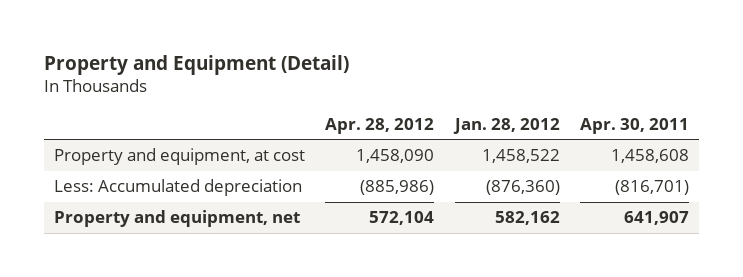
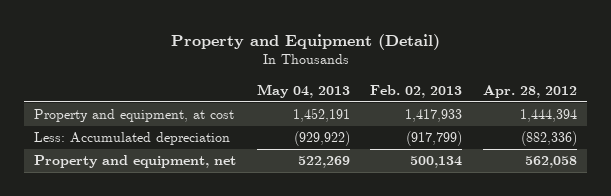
- | Apr. 28, 2012 | Jan. 28, 2012 | Apr. 30, 2011
+ | May 04, 2013 | Feb. 02, 2013 | Apr. 28, 2012
- Property and equipment, at cost | 1,458,090 | 1,458,522 | 1,458,608
- Less: Accumulated depreciation | (885,986) | (876,360) | (816,701)
- Property and equipment, net | 572,104 | 582,162 | 641,907
+ Property and equipment, at cost | 1,452,191 | 1,417,933 | 1,444,394
+ Less: Accumulated depreciation | (929,922) | (917,799) | (882,336)
+ Property and equipment, net | 522,269 | 500,134 | 562,058

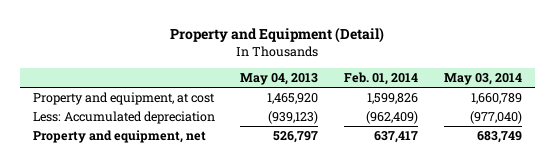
- | May 04, 2013 | Feb. 02, 2013 | Apr. 28, 2012
+ | May 04, 2013 | Feb. 01, 2014 | May 03, 2014
- Property and equipment, at cost | 1,452,191 | 1,417,933 | 1,444,394
- Less: Accumulated depreciation | (929,922) | (917,799) | (882,336)
- Property and equipment, net | 522,269 | 500,134 | 562,058
+ Property and equipment, at cost | 1,465,920 | 1,599,826 | 1,660,789
+ Less: Accumulated depreciation | (939,123) | (962,409) | (977,040)
+ Property and equipment, net | 526,797 | 637,417 | 683,749

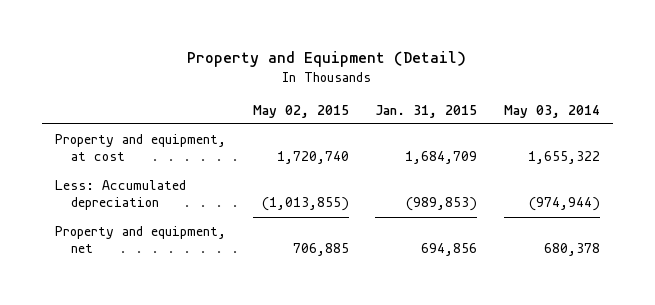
- | May 04, 2013 | Feb. 01, 2014 | May 03, 2014
+ | May 02, 2015 | Jan. 31, 2015 | May 03, 2014
- Property and equipment, at cost | 1,465,920 | 1,599,826 | 1,660,789
- Less: Accumulated depreciation | (939,123) | (962,409) | (977,040)
- Property and equipment, net | 526,797 | 637,417 | 683,749
+ Property and equipment, at cost | 1,720,740 | 1,684,709 | 1,655,322
+ Less: Accumulated depreciation | (1,013,855) | (989,853) | (974,944)
+ Property and equipment, net | 706,885 | 694,856 | 680,378

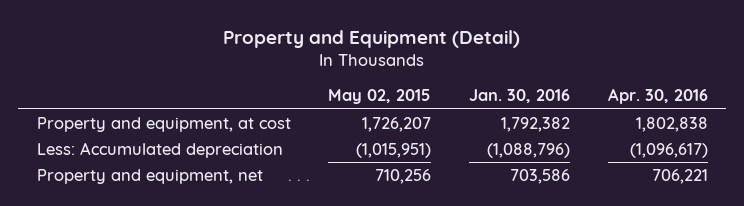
- | May 02, 2015 | Jan. 31, 2015 | May 03, 2014
+ | May 02, 2015 | Jan. 30, 2016 | Apr. 30, 2016
- Property and equipment, at cost | 1,720,740 | 1,684,709 | 1,655,322
- Less: Accumulated depreciation | (1,013,855) | (989,853) | (974,944)
- Property and equipment, net | 706,885 | 694,856 | 680,378
+ Property and equipment, at cost | 1,726,207 | 1,792,382 | 1,802,838
+ Less: Accumulated depreciation | (1,015,951) | (1,088,796) | (1,096,617)
+ Property and equipment, net | 710,256 | 703,586 | 706,221

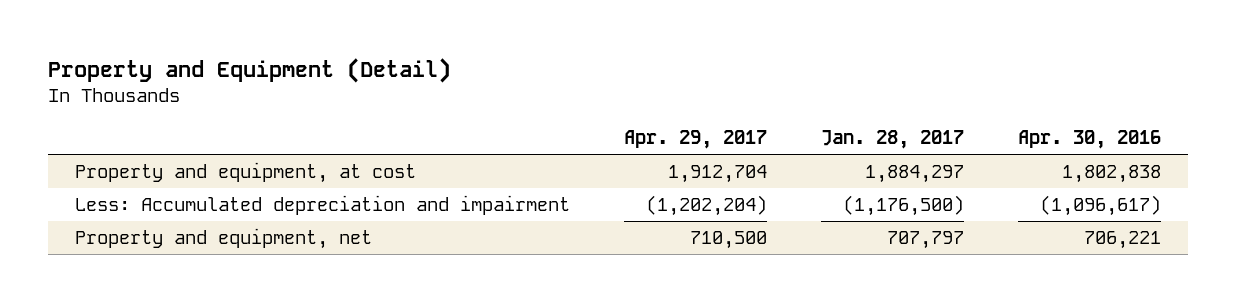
- | May 02, 2015 | Jan. 30, 2016 | Apr. 30, 2016
+ | Apr. 29, 2017 | Jan. 28, 2017 | Apr. 30, 2016
- Less: Accumulated depreciation | (1,015,951) | (1,088,796) | (1,096,617)
+ Less: Accumulated depreciation and impairment | (1,202,204) | (1,176,500) | (1,096,617)

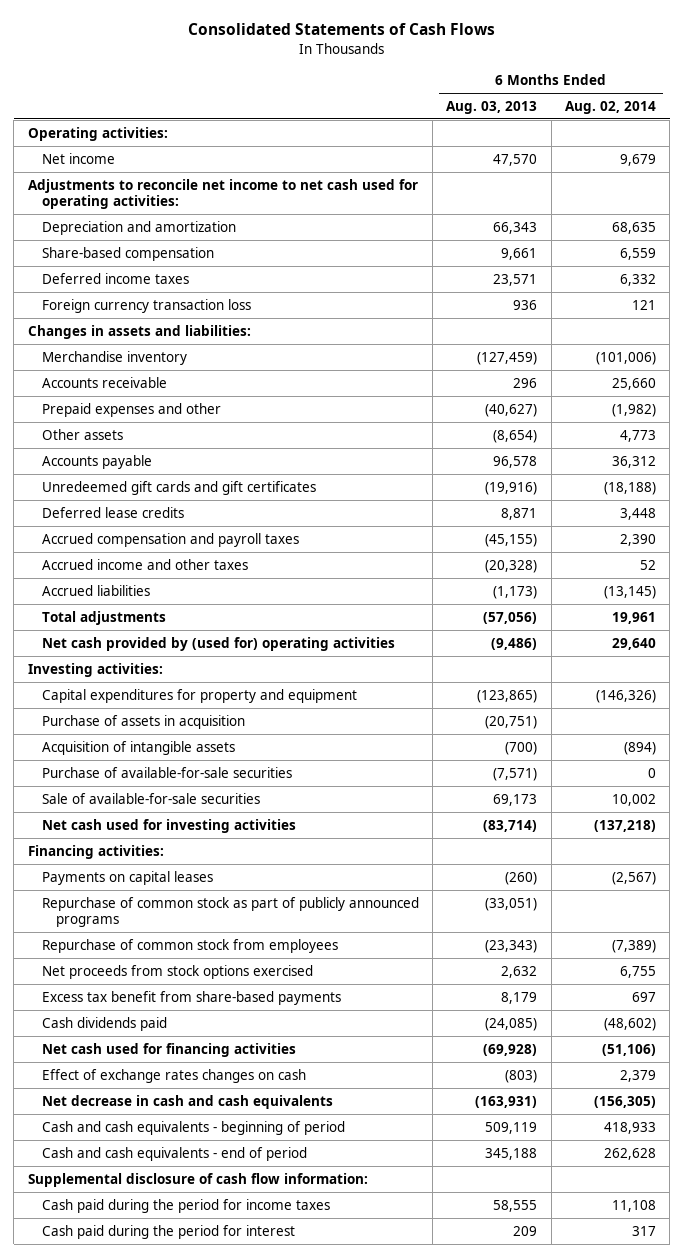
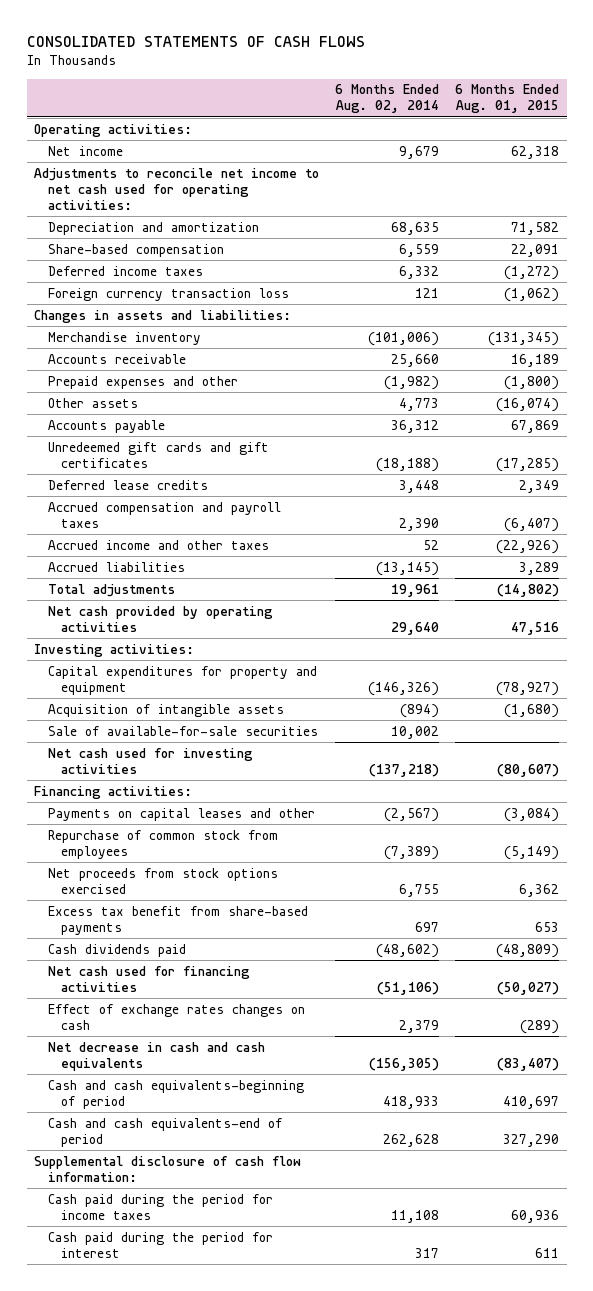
- Consolidated Statements of Cash Flows
+ CONSOLIDATED STATEMENTS OF CASH FLOWS
- | 6 Months Ended Aug. 03, 2013 | 6 Months Ended Aug. 02, 2014
+ | 6 Months Ended Aug. 02, 2014 | 6 Months Ended Aug. 01, 2015
- Net cash provided by (used for) operating activities | (9,486) | 29,640
+ Net cash provided by operating activities | 29,640 | 47,516
- Purchase of assets in acquisition | (20,751) |
- Purchase of available-for-sale securities | (7,571) | 0
- Payments on capital leases | (260) | (2,567)
- Repurchase of common stock as part of publicly announced programs | (33,051) |
+ Payments on capital leases and other | (2,567) | (3,084)
- Cash and cash equivalents - beginning of period | 509,119 | 418,933
- Cash and cash equivalents - end of period | 345,188 | 262,628
+ Cash and cash equivalents-beginning of period | 418,933 | 410,697
+ Cash and cash equivalents-end of period | 262,628 | 327,290

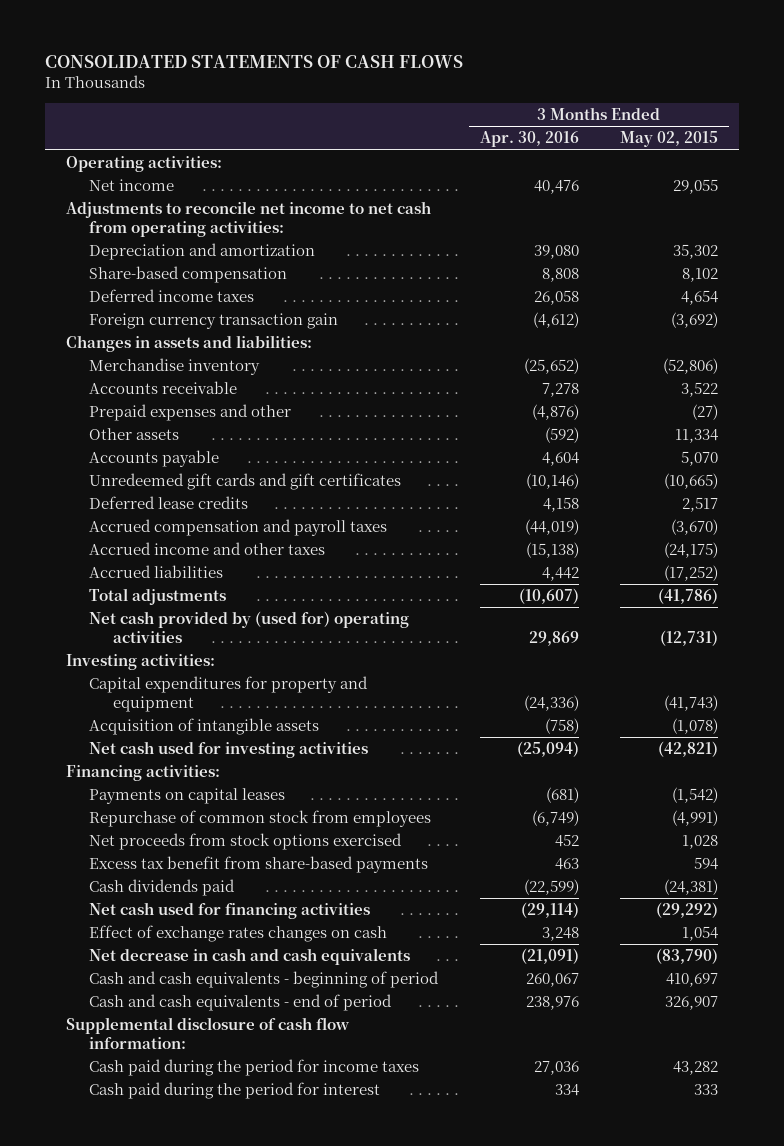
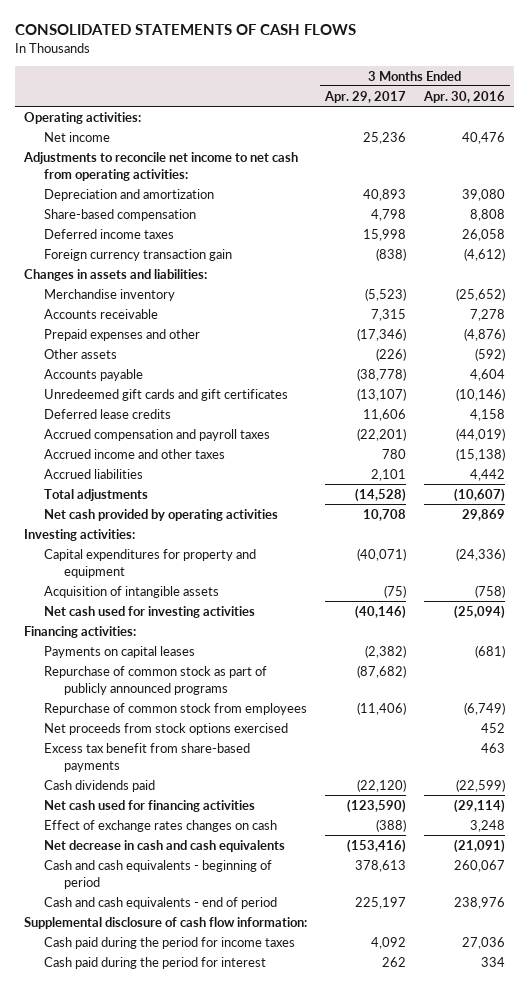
- | 3 Months Ended Apr. 30, 2016 | 3 Months Ended May 02, 2015
+ | 3 Months Ended Apr. 29, 2017 | 3 Months Ended Apr. 30, 2016
- Net cash provided by (used for) operating activities | 29,869 | (12,731)
+ Net cash provided by operating activities | 10,708 | 29,869
+ Repurchase of common stock as part of publicly announced programs | (87,682) |

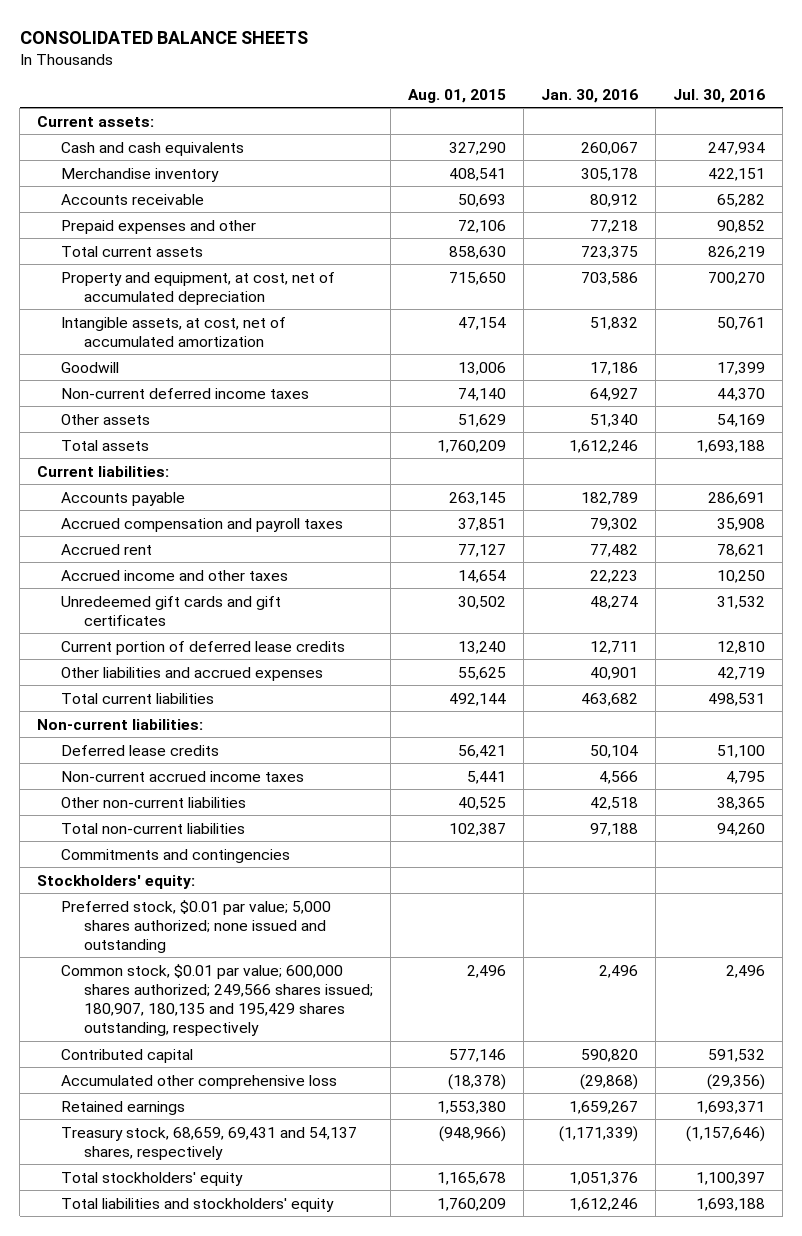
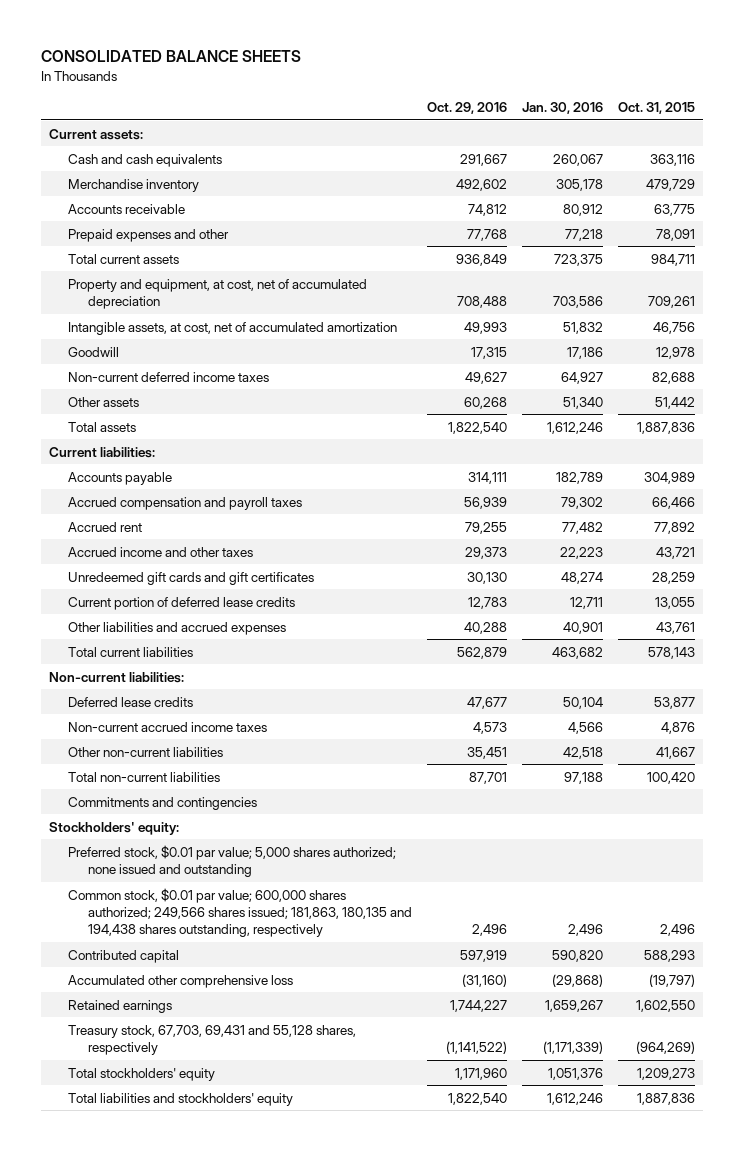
- | Aug. 01, 2015 | Jan. 30, 2016 | Jul. 30, 2016
+ | Oct. 29, 2016 | Jan. 30, 2016 | Oct. 31, 2015
- Common stock, $0.01 par value; 600,000 shares authorized; 249,566 shares issued; 180,907, 180,135 and 195,429 shares outstanding, respectively | 2,496 | 2,496 | 2,496
+ Common stock, $0.01 par value; 600,000 shares authorized; 249,566 shares issued; 181,863, 180,135 and 194,438 shares outstanding, respectively | 2,496 | 2,496 | 2,496
- Treasury stock, 68,659, 69,431 and 54,137 shares, respectively | (948,966) | (1,171,339) | (1,157,646)
+ Treasury stock, 67,703, 69,431 and 55,128 shares, respectively | (1,141,522) | (1,171,339) | (964,269)

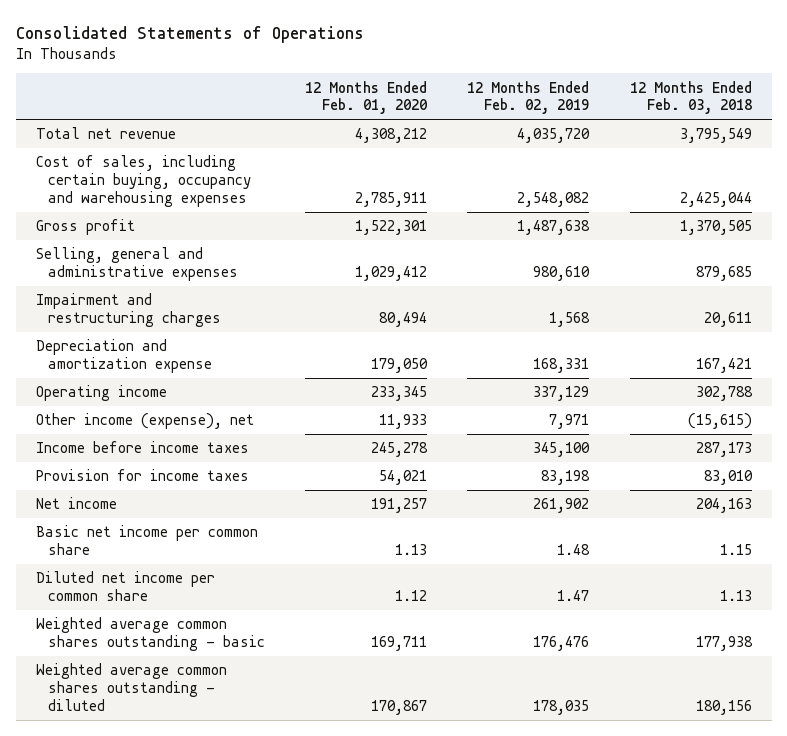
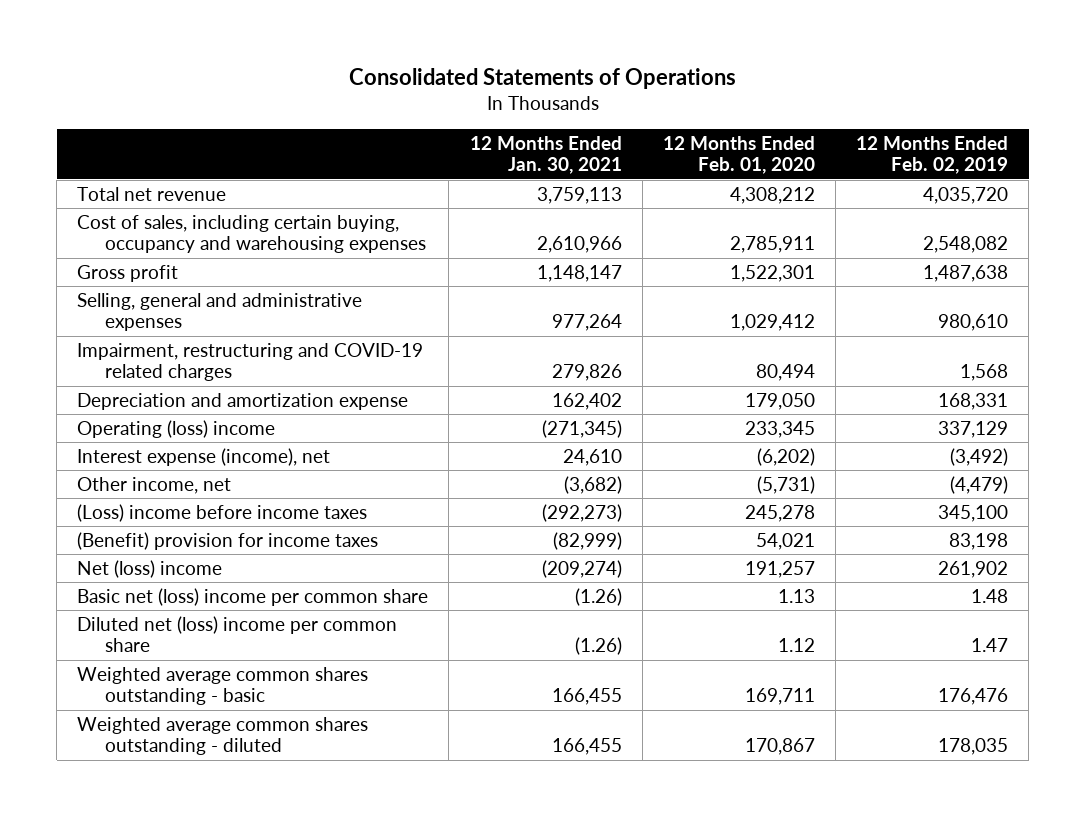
- | 12 Months Ended Feb. 01, 2020 | 12 Months Ended Feb. 02, 2019 | 12 Months Ended Feb. 03, 2018
+ | 12 Months Ended Jan. 30, 2021 | 12 Months Ended Feb. 01, 2020 | 12 Months Ended Feb. 02, 2019
- Impairment and restructuring charges | 80,494 | 1,568 | 20,611
+ Impairment, restructuring and COVID-19 related charges | 279,826 | 80,494 | 1,568
- Operating income | 233,345 | 337,129 | 302,788
- Other income (expense), net | 11,933 | 7,971 | (15,615)
- Income before income taxes | 245,278 | 345,100 | 287,173
- Provision for income taxes | 54,021 | 83,198 | 83,010
- Net income | 191,257 | 261,902 | 204,163
- Basic net income per common share | 1.13 | 1.48 | 1.15
- Diluted net income per common share | 1.12 | 1.47 | 1.13
+ Operating (loss) income | (271,345) | 233,345 | 337,129
+ Interest expense (income), net | 24,610 | (6,202) | (3,492)
+ Other income, net | (3,682) | (5,731) | (4,479)
+ (Loss) income before income taxes | (292,273) | 245,278 | 345,100
+ (Benefit) provision for income taxes | (82,999) | 54,021 | 83,198
+ Net (loss) income | (209,274) | 191,257 | 261,902
+ Basic net (loss) income per common share | (1.26) | 1.13 | 1.48
+ Diluted net (loss) income per common share | (1.26) | 1.12 | 1.47

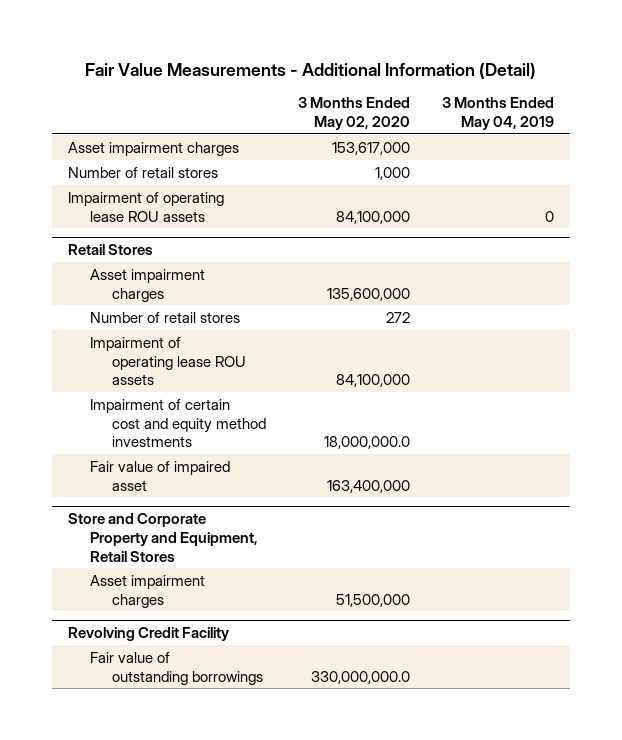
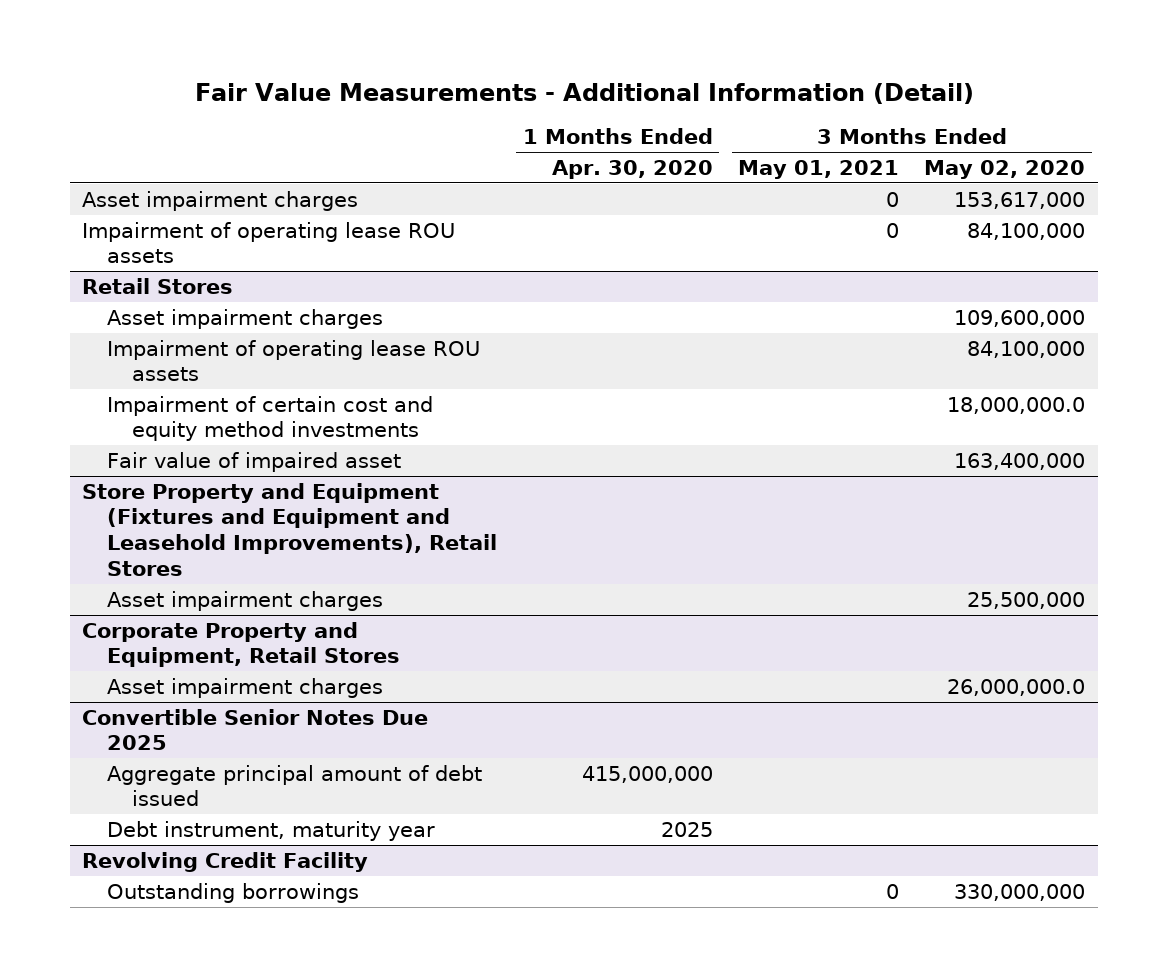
- | 3 Months Ended May 02, 2020 | 3 Months Ended May 04, 2019
+ | 1 Months Ended Apr. 30, 2020 | 3 Months Ended May 01, 2021 | 3 Months Ended May 02, 2020
- Number of retail stores | 1,000 |
@ Retail Stores
- Asset impairment charges | 135,600,000 |
- Number of retail stores | 272 |
+ Asset impairment charges | | | 109,600,000
- Store and Corporate Property and Equipment, Retail Stores
- Asset impairment charges | 51,500,000 |
+ Store Property and Equipment (Fixtures and Equipment and Leasehold Improvements), Retail Stores
+ Asset impairment charges | | | 25,500,000
+ Corporate Property and Equipment, Retail Stores
+ Asset impairment charges | | | 26,000,000.0
+ Convertible Senior Notes Due 2025
+ Aggregate principal amount of debt issued | 415,000,000 | |
+ Debt instrument, maturity year | 2025 | |
@ Revolving Credit Facility
- Fair value of outstanding borrowings | 330,000,000.0 |
+ Outstanding borrowings | | 0 | 330,000,000

